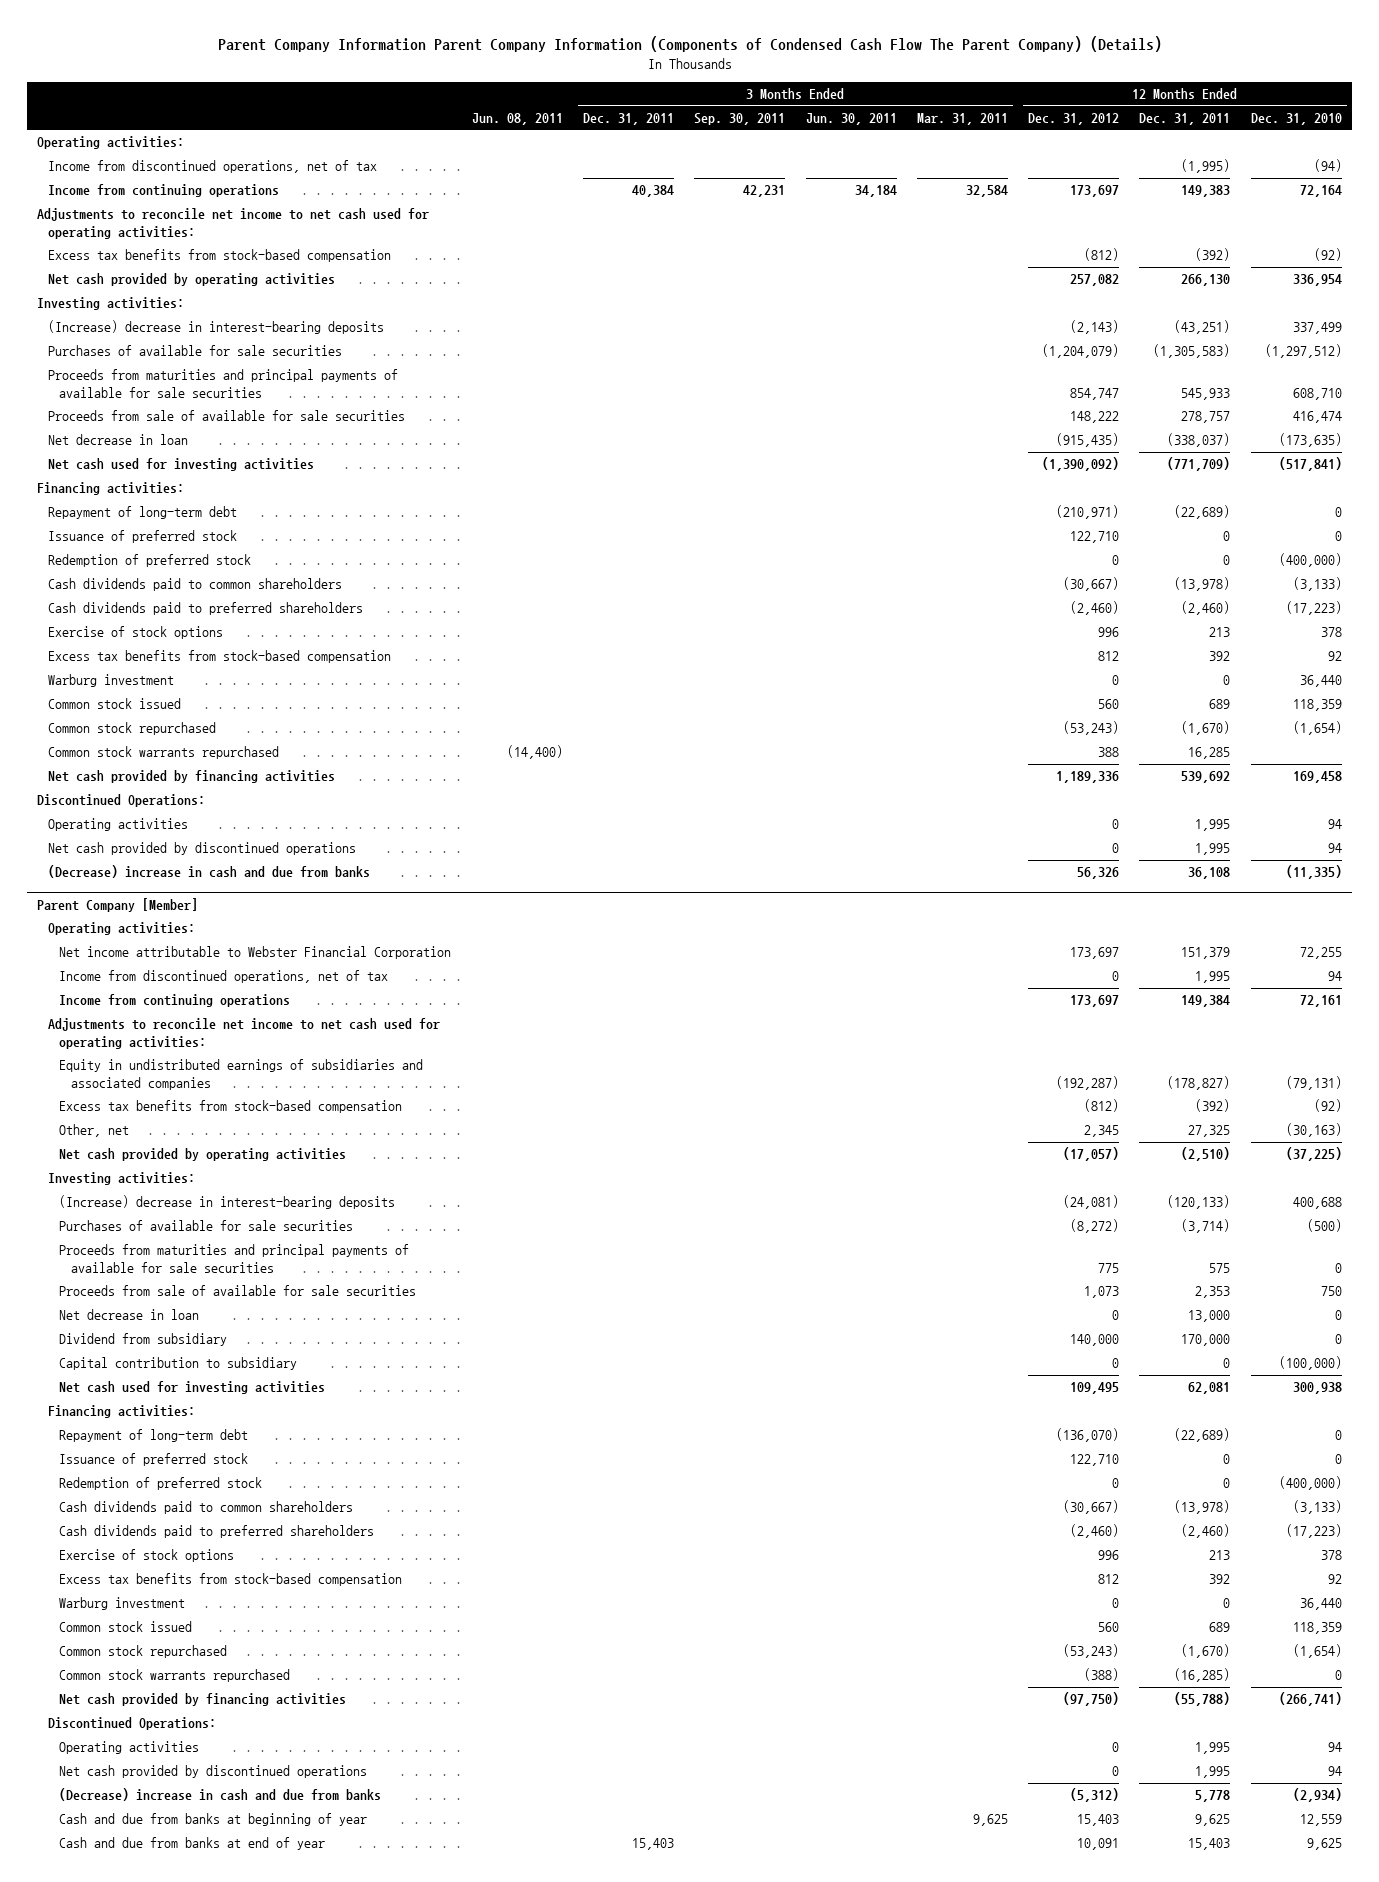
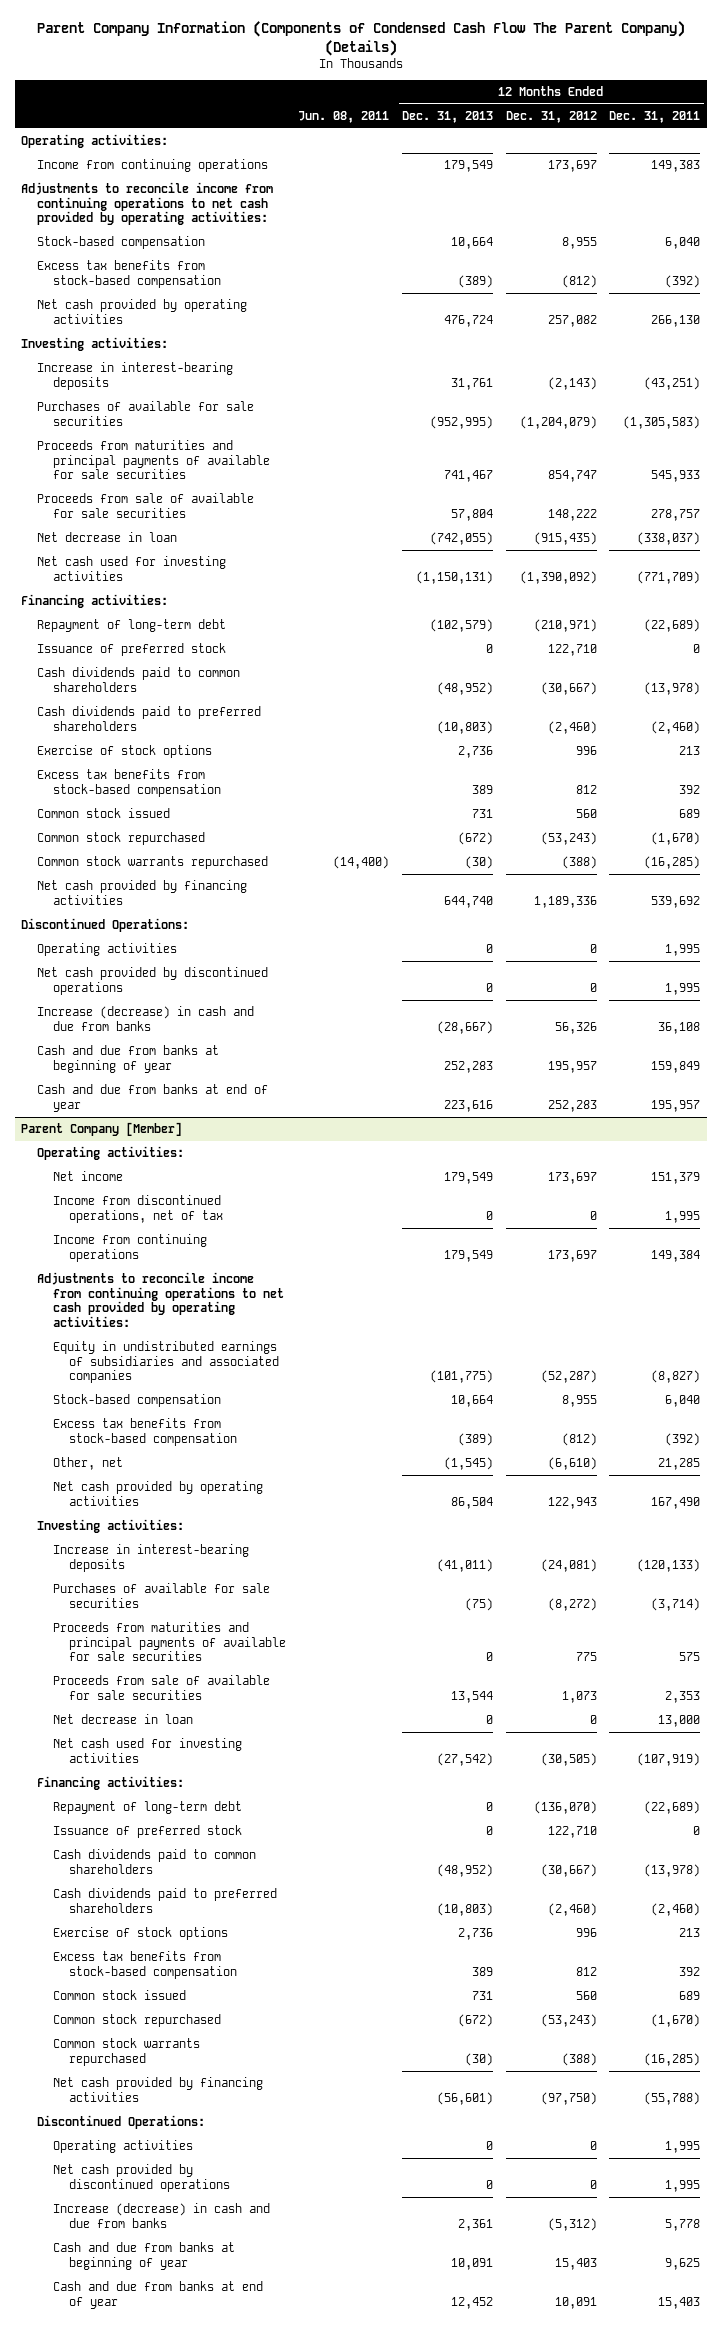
- Parent Company Information Parent Company Information (Components of Condensed Cash Flow The Parent Company) (Details)
+ Parent Company Information (Components of Condensed Cash Flow The Parent Company) (Details)
- | Jun. 08, 2011 | 3 Months Ended Dec. 31, 2011 | 3 Months Ended Sep. 30, 2011 | 3 Months Ended Jun. 30, 2011 | 3 Months Ended Mar. 31, 2011 | 12 Months Ended Dec. 31, 2012 | 12 Months Ended Dec. 31, 2011 | 12 Months Ended Dec. 31, 2010
+ | Jun. 08, 2011 | 12 Months Ended Dec. 31, 2013 | 12 Months Ended Dec. 31, 2012 | 12 Months Ended Dec. 31, 2011
- Income from discontinued operations, net of tax | | | | | | | (1,995) | (94)
- Adjustments to reconcile net income to net cash used for operating activities:
+ Adjustments to reconcile income from continuing operations to net cash provided by operating activities:
+ Stock-based compensation | | 10,664 | 8,955 | 6,040
- (Increase) decrease in interest-bearing deposits | | | | | | (2,143) | (43,251) | 337,499
+ Increase in interest-bearing deposits | | 31,761 | (2,143) | (43,251)
- Redemption of preferred stock | | | | | | 0 | 0 | (400,000)
- Warburg investment | | | | | | 0 | 0 | 36,440
- Common stock warrants repurchased | (14,400) | | | | | 388 | 16,285 |
+ Common stock warrants repurchased | (14,400) | (30) | (388) | (16,285)
- (Decrease) increase in cash and due from banks | | | | | | 56,326 | 36,108 | (11,335)
+ Increase (decrease) in cash and due from banks | | (28,667) | 56,326 | 36,108
+ Cash and due from banks at beginning of year | | 252,283 | 195,957 | 159,849
+ Cash and due from banks at end of year | | 223,616 | 252,283 | 195,957
@ Parent Company [Member]
- Net income attributable to Webster Financial Corporation | | | | | | 173,697 | 151,379 | 72,255
+ Net income | | 179,549 | 173,697 | 151,379
- Adjustments to reconcile net income to net cash used for operating activities:
- Equity in undistributed earnings of subsidiaries and associated companies | | | | | | (192,287) | (178,827) | (79,131)
+ Adjustments to reconcile income from continuing operations to net cash provided by operating activities:
+ Equity in undistributed earnings of subsidiaries and associated companies | | (101,775) | (52,287) | (8,827)
+ Stock-based compensation | | 10,664 | 8,955 | 6,040
- Other, net | | | | | | 2,345 | 27,325 | (30,163)
- Net cash provided by operating activities | | | | | | (17,057) | (2,510) | (37,225)
+ Other, net | | (1,545) | (6,610) | 21,285
+ Net cash provided by operating activities | | 86,504 | 122,943 | 167,490
- (Increase) decrease in interest-bearing deposits | | | | | | (24,081) | (120,133) | 400,688
+ Increase in interest-bearing deposits | | (41,011) | (24,081) | (120,133)
- Dividend from subsidiary | | | | | | 140,000 | 170,000 | 0
- Capital contribution to subsidiary | | | | | | 0 | 0 | (100,000)
- Net cash used for investing activities | | | | | | 109,495 | 62,081 | 300,938
+ Net cash used for investing activities | | (27,542) | (30,505) | (107,919)
- Redemption of preferred stock | | | | | | 0 | 0 | (400,000)
- Warburg investment | | | | | | 0 | 0 | 36,440
- (Decrease) increase in cash and due from banks | | | | | | (5,312) | 5,778 | (2,934)
+ Increase (decrease) in cash and due from banks | | 2,361 | (5,312) | 5,778

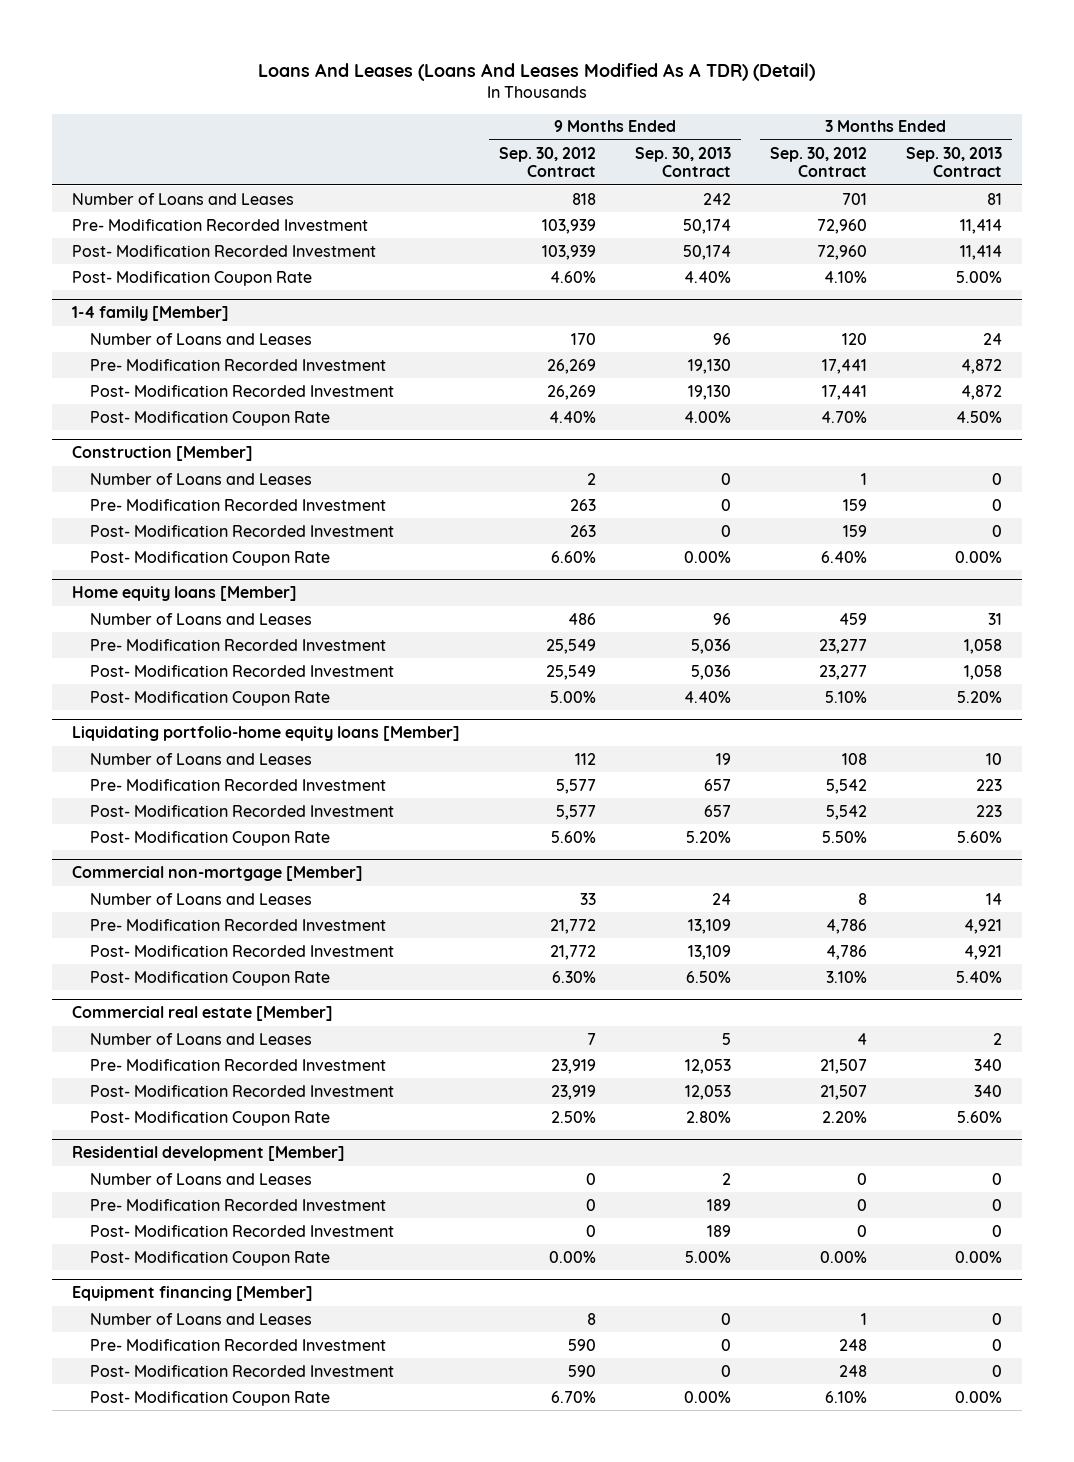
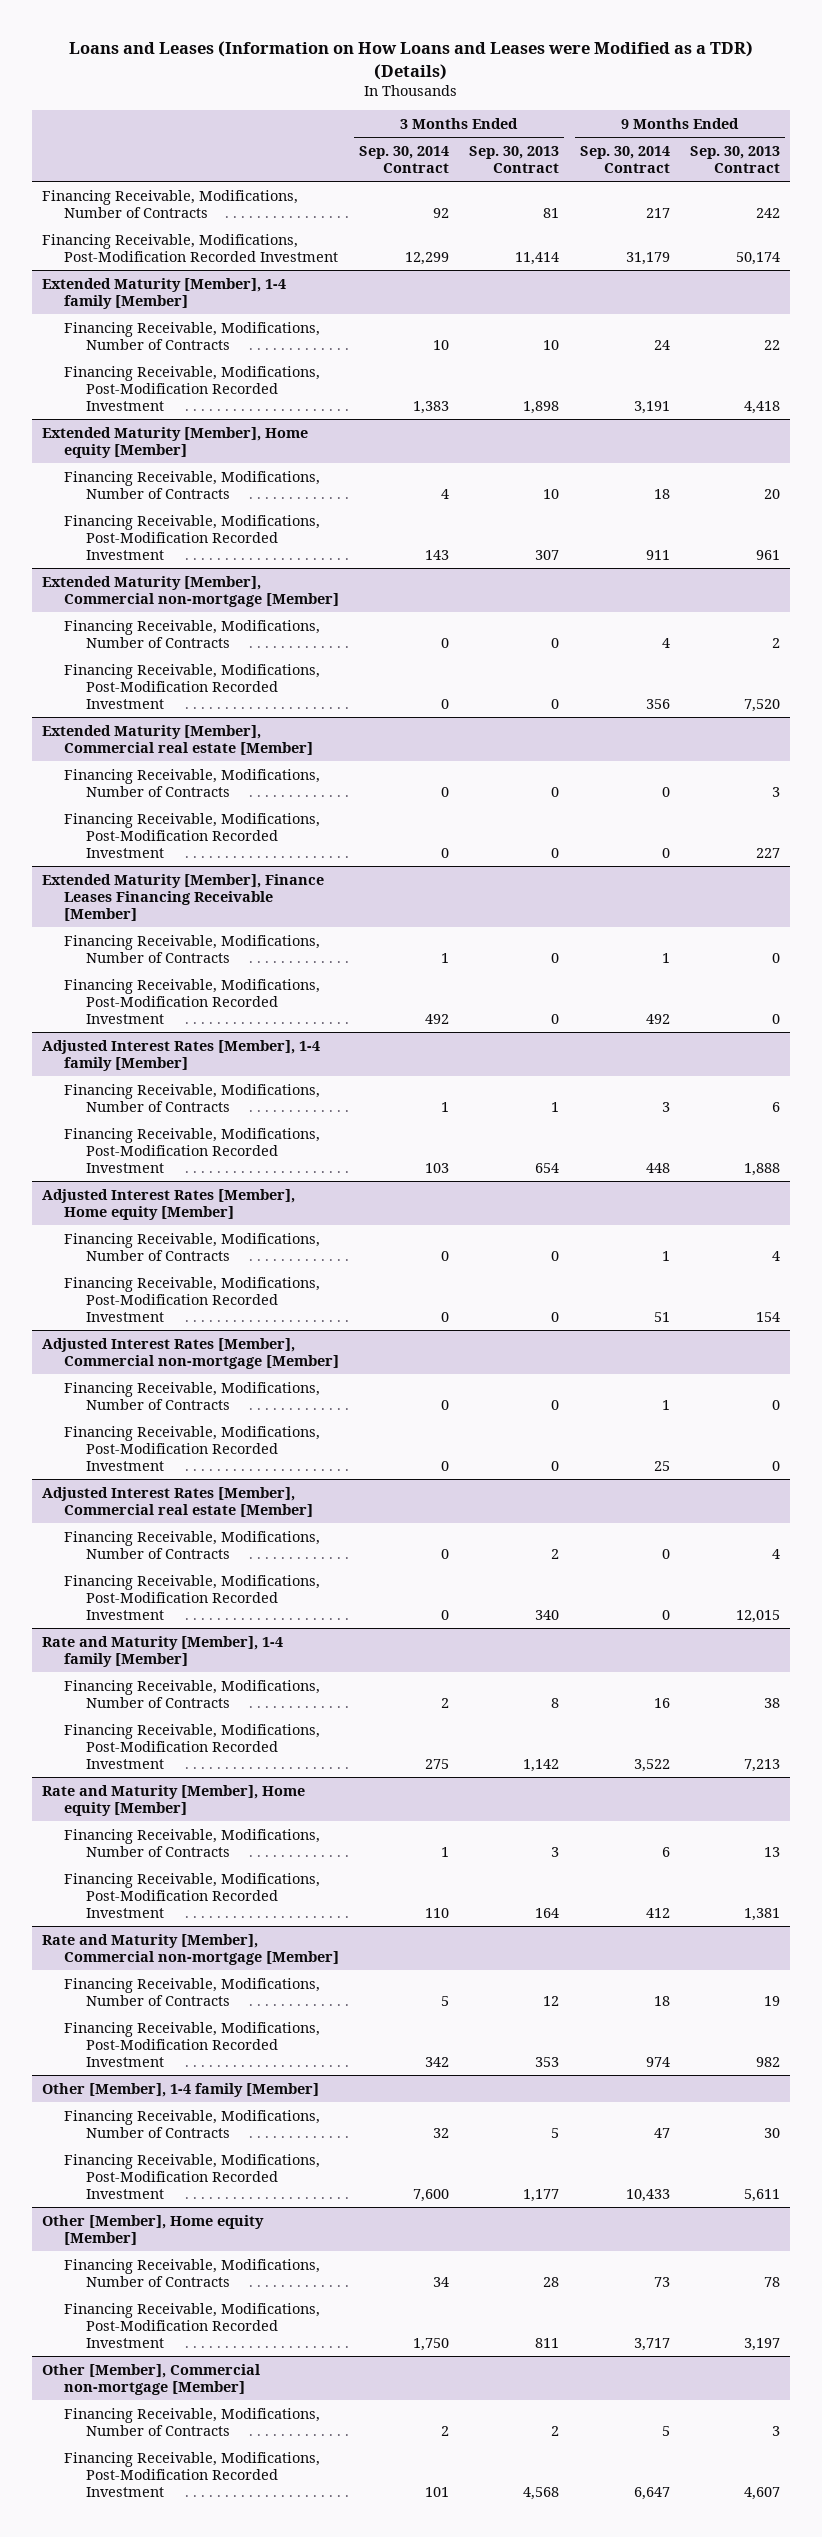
- Loans And Leases (Loans And Leases Modified As A TDR) (Detail)
+ Loans and Leases (Information on How Loans and Leases were Modified as a TDR) (Details)
- | 9 Months Ended Sep. 30, 2012 Contract | 9 Months Ended Sep. 30, 2013 Contract | 3 Months Ended Sep. 30, 2012 Contract | 3 Months Ended Sep. 30, 2013 Contract
+ | 3 Months Ended Sep. 30, 2014 Contract | 3 Months Ended Sep. 30, 2013 Contract | 9 Months Ended Sep. 30, 2014 Contract | 9 Months Ended Sep. 30, 2013 Contract
- Number of Loans and Leases | 818 | 242 | 701 | 81
- Pre- Modification Recorded Investment | 103,939 | 50,174 | 72,960 | 11,414
- Post- Modification Recorded Investment | 103,939 | 50,174 | 72,960 | 11,414
- Post- Modification Coupon Rate | 4.60% | 4.40% | 4.10% | 5.00%
- 1-4 family [Member]
- Number of Loans and Leases | 170 | 96 | 120 | 24
- Pre- Modification Recorded Investment | 26,269 | 19,130 | 17,441 | 4,872
- Post- Modification Recorded Investment | 26,269 | 19,130 | 17,441 | 4,872
- Post- Modification Coupon Rate | 4.40% | 4.00% | 4.70% | 4.50%
- Construction [Member]
- Number of Loans and Leases | 2 | 0 | 1 | 0
- Pre- Modification Recorded Investment | 263 | 0 | 159 | 0
- Post- Modification Recorded Investment | 263 | 0 | 159 | 0
- Post- Modification Coupon Rate | 6.60% | 0.00% | 6.40% | 0.00%
- Home equity loans [Member]
- Number of Loans and Leases | 486 | 96 | 459 | 31
- Pre- Modification Recorded Investment | 25,549 | 5,036 | 23,277 | 1,058
- Post- Modification Recorded Investment | 25,549 | 5,036 | 23,277 | 1,058
- Post- Modification Coupon Rate | 5.00% | 4.40% | 5.10% | 5.20%
- Liquidating portfolio-home equity loans [Member]
- Number of Loans and Leases | 112 | 19 | 108 | 10
- Pre- Modification Recorded Investment | 5,577 | 657 | 5,542 | 223
- Post- Modification Recorded Investment | 5,577 | 657 | 5,542 | 223
- Post- Modification Coupon Rate | 5.60% | 5.20% | 5.50% | 5.60%
- Commercial non-mortgage [Member]
- Number of Loans and Leases | 33 | 24 | 8 | 14
- Pre- Modification Recorded Investment | 21,772 | 13,109 | 4,786 | 4,921
- Post- Modification Recorded Investment | 21,772 | 13,109 | 4,786 | 4,921
- Post- Modification Coupon Rate | 6.30% | 6.50% | 3.10% | 5.40%
- Commercial real estate [Member]
- Number of Loans and Leases | 7 | 5 | 4 | 2
- Pre- Modification Recorded Investment | 23,919 | 12,053 | 21,507 | 340
- Post- Modification Recorded Investment | 23,919 | 12,053 | 21,507 | 340
- Post- Modification Coupon Rate | 2.50% | 2.80% | 2.20% | 5.60%
- Residential development [Member]
- Number of Loans and Leases | 0 | 2 | 0 | 0
- Pre- Modification Recorded Investment | 0 | 189 | 0 | 0
- Post- Modification Recorded Investment | 0 | 189 | 0 | 0
- Post- Modification Coupon Rate | 0.00% | 5.00% | 0.00% | 0.00%
- Equipment financing [Member]
- Number of Loans and Leases | 8 | 0 | 1 | 0
- Pre- Modification Recorded Investment | 590 | 0 | 248 | 0
- Post- Modification Recorded Investment | 590 | 0 | 248 | 0
- Post- Modification Coupon Rate | 6.70% | 0.00% | 6.10% | 0.00%
+ Financing Receivable, Modifications, Number of Contracts | 92 | 81 | 217 | 242
+ Financing Receivable, Modifications, Post-Modification Recorded Investment | 12,299 | 11,414 | 31,179 | 50,174
+ Extended Maturity [Member], 1-4 family [Member]
+ Financing Receivable, Modifications, Number of Contracts | 10 | 10 | 24 | 22
+ Financing Receivable, Modifications, Post-Modification Recorded Investment | 1,383 | 1,898 | 3,191 | 4,418
+ Extended Maturity [Member], Home equity [Member]
+ Financing Receivable, Modifications, Number of Contracts | 4 | 10 | 18 | 20
+ Financing Receivable, Modifications, Post-Modification Recorded Investment | 143 | 307 | 911 | 961
+ Extended Maturity [Member], Commercial non-mortgage [Member]
+ Financing Receivable, Modifications, Number of Contracts | 0 | 0 | 4 | 2
+ Financing Receivable, Modifications, Post-Modification Recorded Investment | 0 | 0 | 356 | 7,520
+ Extended Maturity [Member], Commercial real estate [Member]
+ Financing Receivable, Modifications, Number of Contracts | 0 | 0 | 0 | 3
+ Financing Receivable, Modifications, Post-Modification Recorded Investment | 0 | 0 | 0 | 227
+ Extended Maturity [Member], Finance Leases Financing Receivable [Member]
+ Financing Receivable, Modifications, Number of Contracts | 1 | 0 | 1 | 0
+ Financing Receivable, Modifications, Post-Modification Recorded Investment | 492 | 0 | 492 | 0
+ Adjusted Interest Rates [Member], 1-4 family [Member]
+ Financing Receivable, Modifications, Number of Contracts | 1 | 1 | 3 | 6
+ Financing Receivable, Modifications, Post-Modification Recorded Investment | 103 | 654 | 448 | 1,888
+ Adjusted Interest Rates [Member], Home equity [Member]
+ Financing Receivable, Modifications, Number of Contracts | 0 | 0 | 1 | 4
+ Financing Receivable, Modifications, Post-Modification Recorded Investment | 0 | 0 | 51 | 154
+ Adjusted Interest Rates [Member], Commercial non-mortgage [Member]
+ Financing Receivable, Modifications, Number of Contracts | 0 | 0 | 1 | 0
+ Financing Receivable, Modifications, Post-Modification Recorded Investment | 0 | 0 | 25 | 0
+ Adjusted Interest Rates [Member], Commercial real estate [Member]
+ Financing Receivable, Modifications, Number of Contracts | 0 | 2 | 0 | 4
+ Financing Receivable, Modifications, Post-Modification Recorded Investment | 0 | 340 | 0 | 12,015
+ Rate and Maturity [Member], 1-4 family [Member]
+ Financing Receivable, Modifications, Number of Contracts | 2 | 8 | 16 | 38
+ Financing Receivable, Modifications, Post-Modification Recorded Investment | 275 | 1,142 | 3,522 | 7,213
+ Rate and Maturity [Member], Home equity [Member]
+ Financing Receivable, Modifications, Number of Contracts | 1 | 3 | 6 | 13
+ Financing Receivable, Modifications, Post-Modification Recorded Investment | 110 | 164 | 412 | 1,381
+ Rate and Maturity [Member], Commercial non-mortgage [Member]
+ Financing Receivable, Modifications, Number of Contracts | 5 | 12 | 18 | 19
+ Financing Receivable, Modifications, Post-Modification Recorded Investment | 342 | 353 | 974 | 982
+ Other [Member], 1-4 family [Member]
+ Financing Receivable, Modifications, Number of Contracts | 32 | 5 | 47 | 30
+ Financing Receivable, Modifications, Post-Modification Recorded Investment | 7,600 | 1,177 | 10,433 | 5,611
+ Other [Member], Home equity [Member]
+ Financing Receivable, Modifications, Number of Contracts | 34 | 28 | 73 | 78
+ Financing Receivable, Modifications, Post-Modification Recorded Investment | 1,750 | 811 | 3,717 | 3,197
+ Other [Member], Commercial non-mortgage [Member]
+ Financing Receivable, Modifications, Number of Contracts | 2 | 2 | 5 | 3
+ Financing Receivable, Modifications, Post-Modification Recorded Investment | 101 | 4,568 | 6,647 | 4,607

